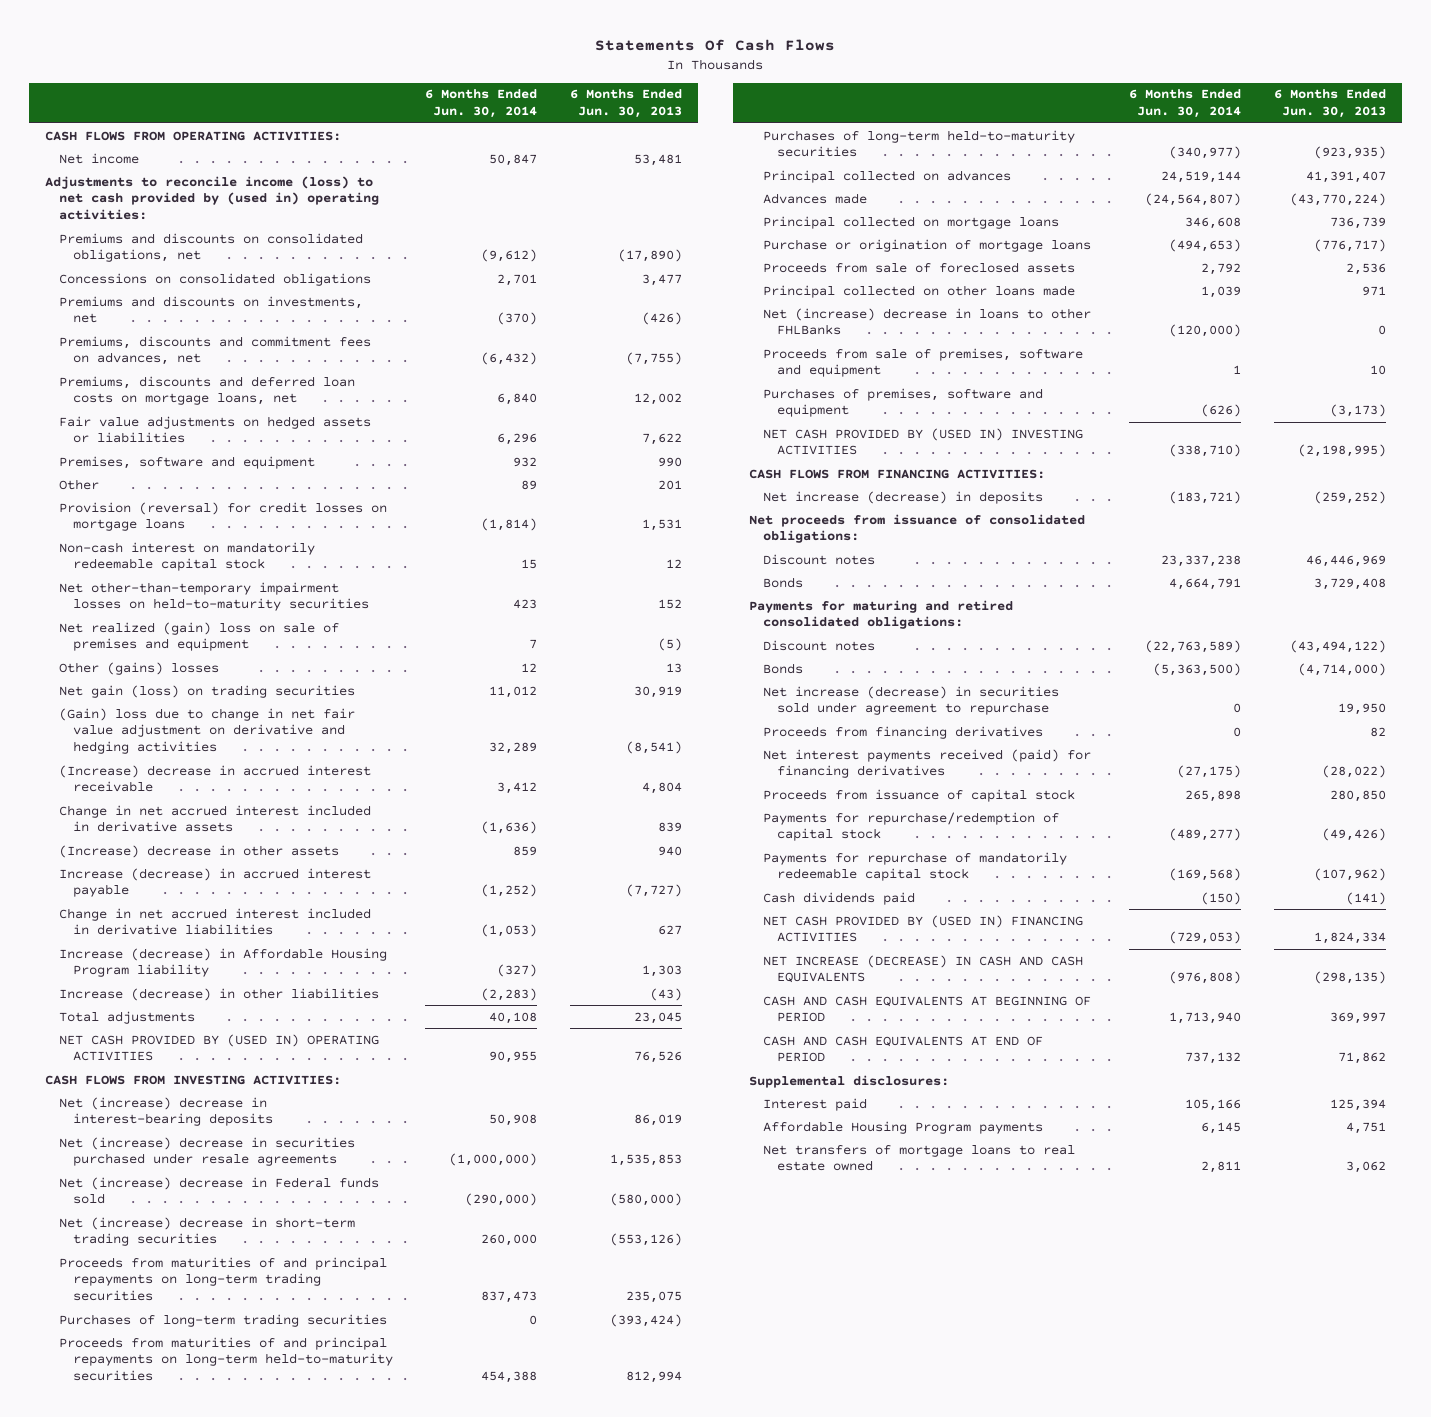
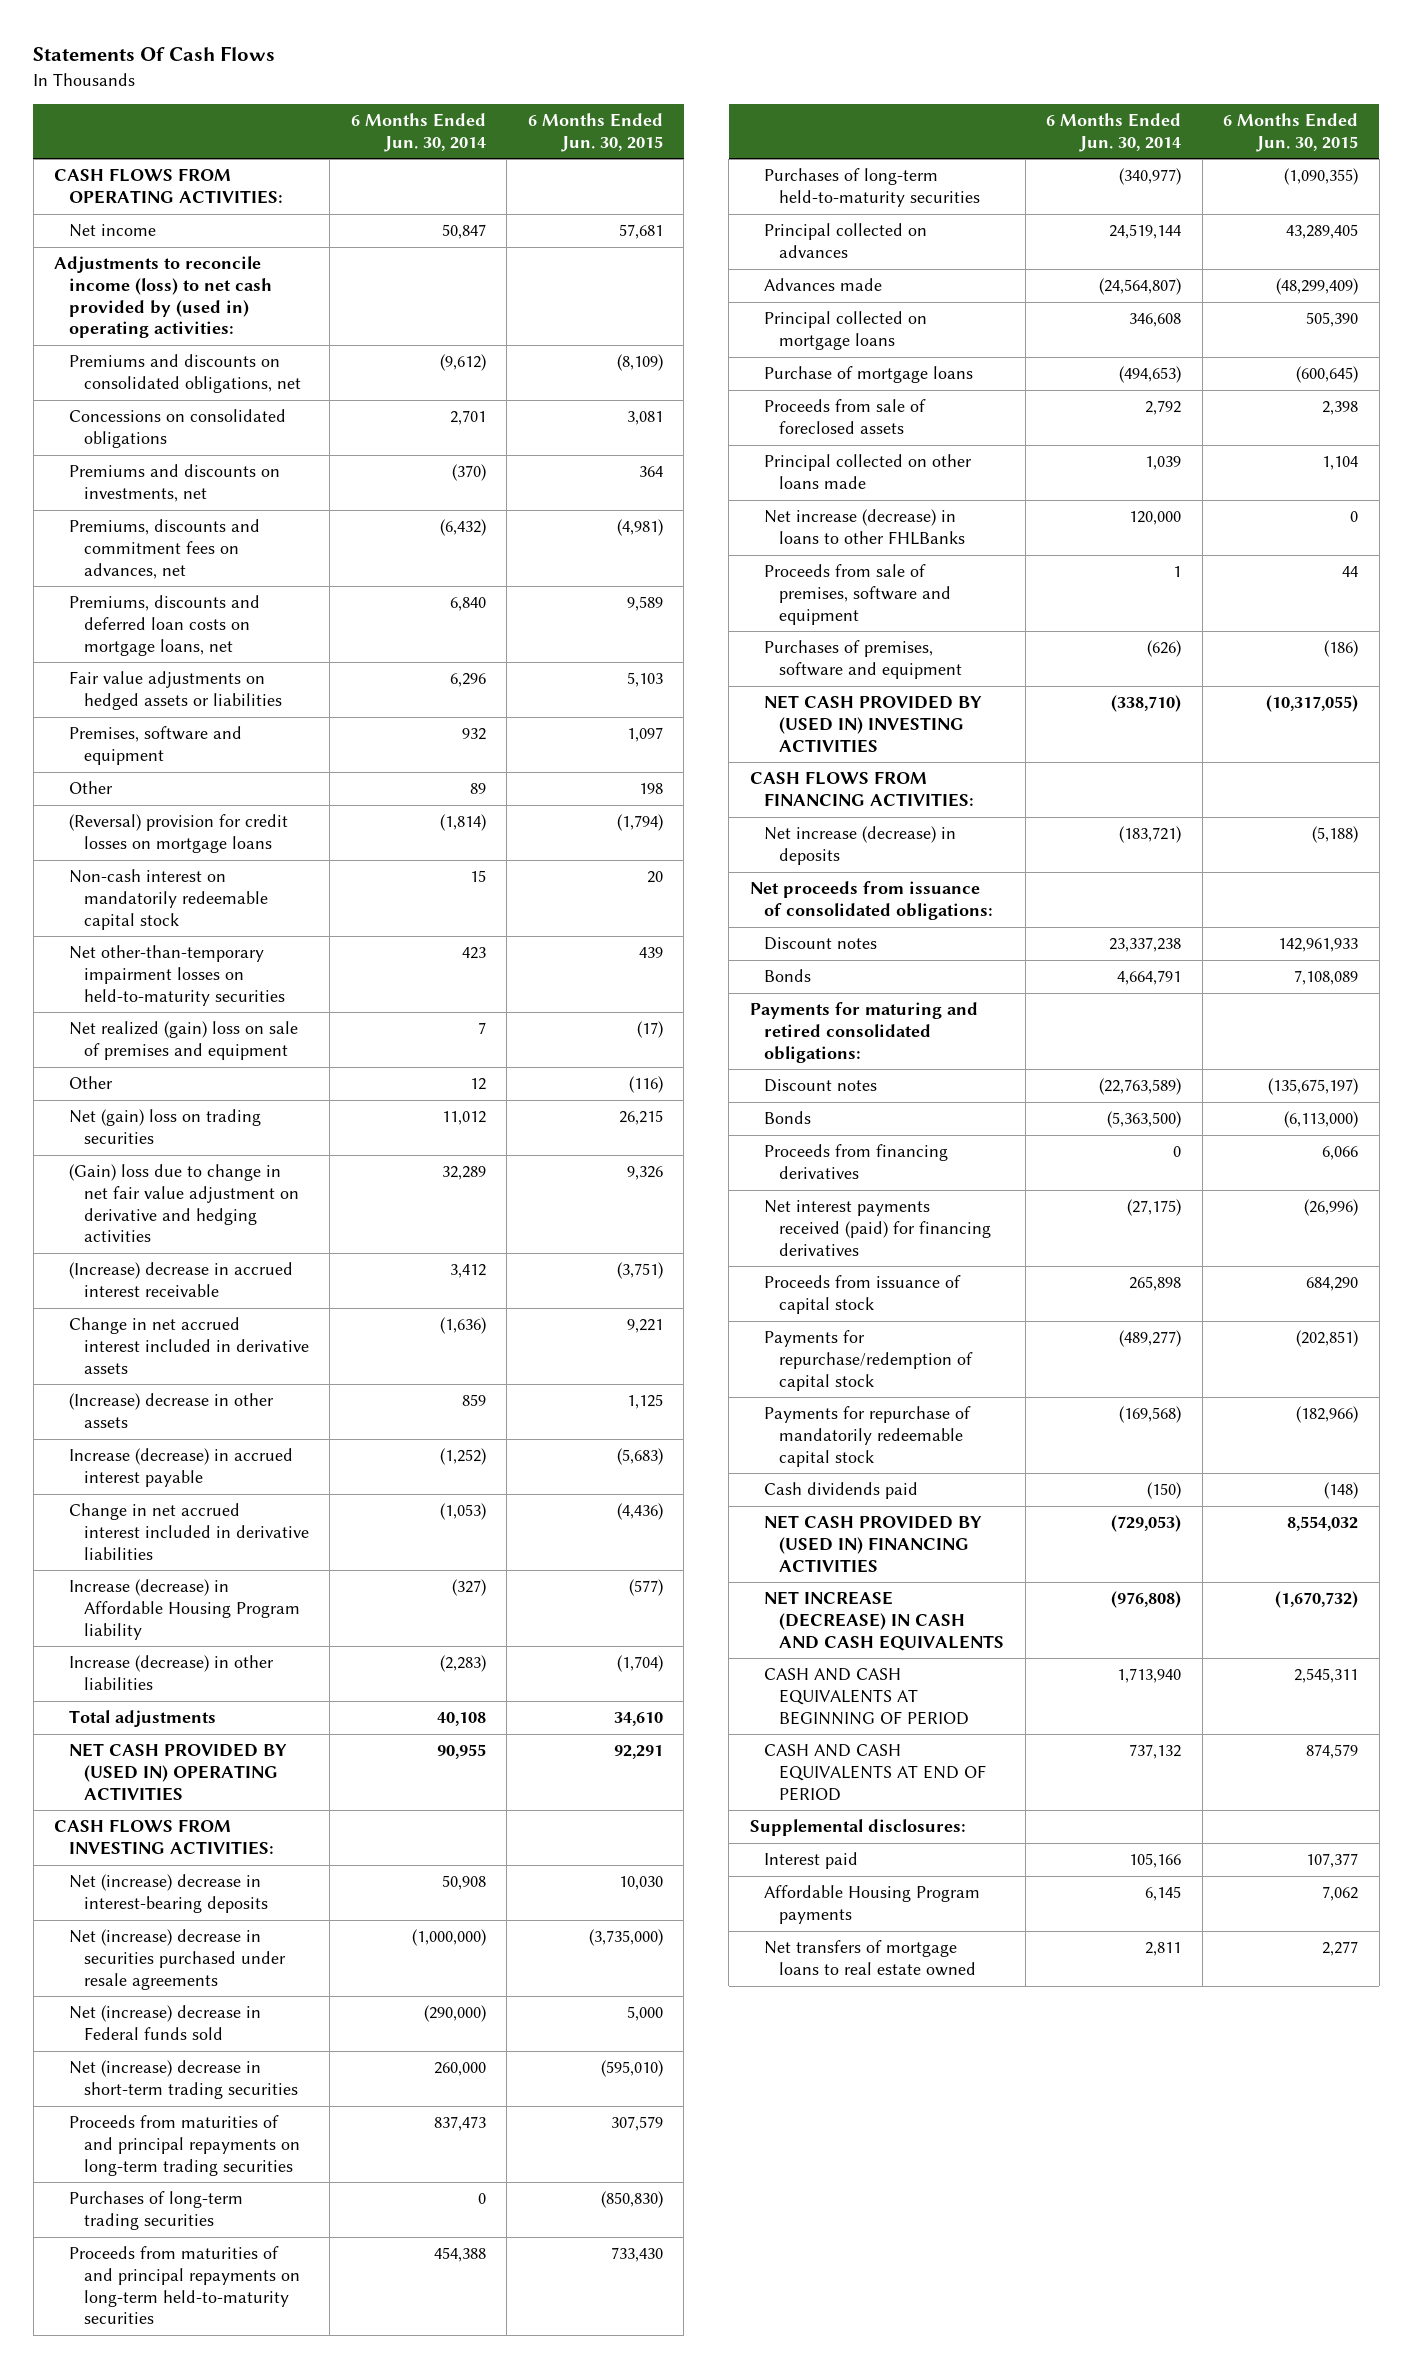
- | 6 Months Ended Jun. 30, 2014 | 6 Months Ended Jun. 30, 2013
+ | 6 Months Ended Jun. 30, 2014 | 6 Months Ended Jun. 30, 2015
- Provision (reversal) for credit losses on mortgage loans | (1,814) | 1,531
+ (Reversal) provision for credit losses on mortgage loans | (1,814) | (1,794)
- Other (gains) losses | 12 | 13
- Net gain (loss) on trading securities | 11,012 | 30,919
+ Other | 12 | (116)
+ Net (gain) loss on trading securities | 11,012 | 26,215
- Purchase or origination of mortgage loans | (494,653) | (776,717)
+ Purchase of mortgage loans | (494,653) | (600,645)
- Net (increase) decrease in loans to other FHLBanks | (120,000) | 0
+ Net increase (decrease) in loans to other FHLBanks | 120,000 | 0
- Net increase (decrease) in securities sold under agreement to repurchase | 0 | 19,950

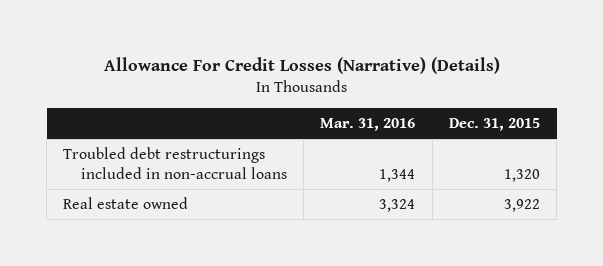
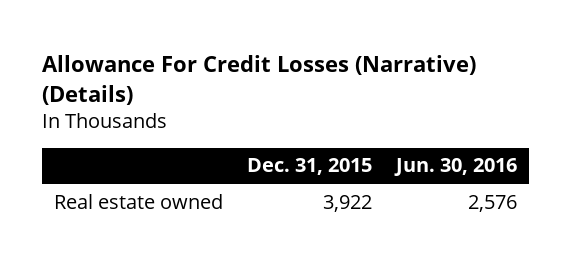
- | Mar. 31, 2016 | Dec. 31, 2015
+ | Dec. 31, 2015 | Jun. 30, 2016
- Troubled debt restructurings included in non-accrual loans | 1,344 | 1,320

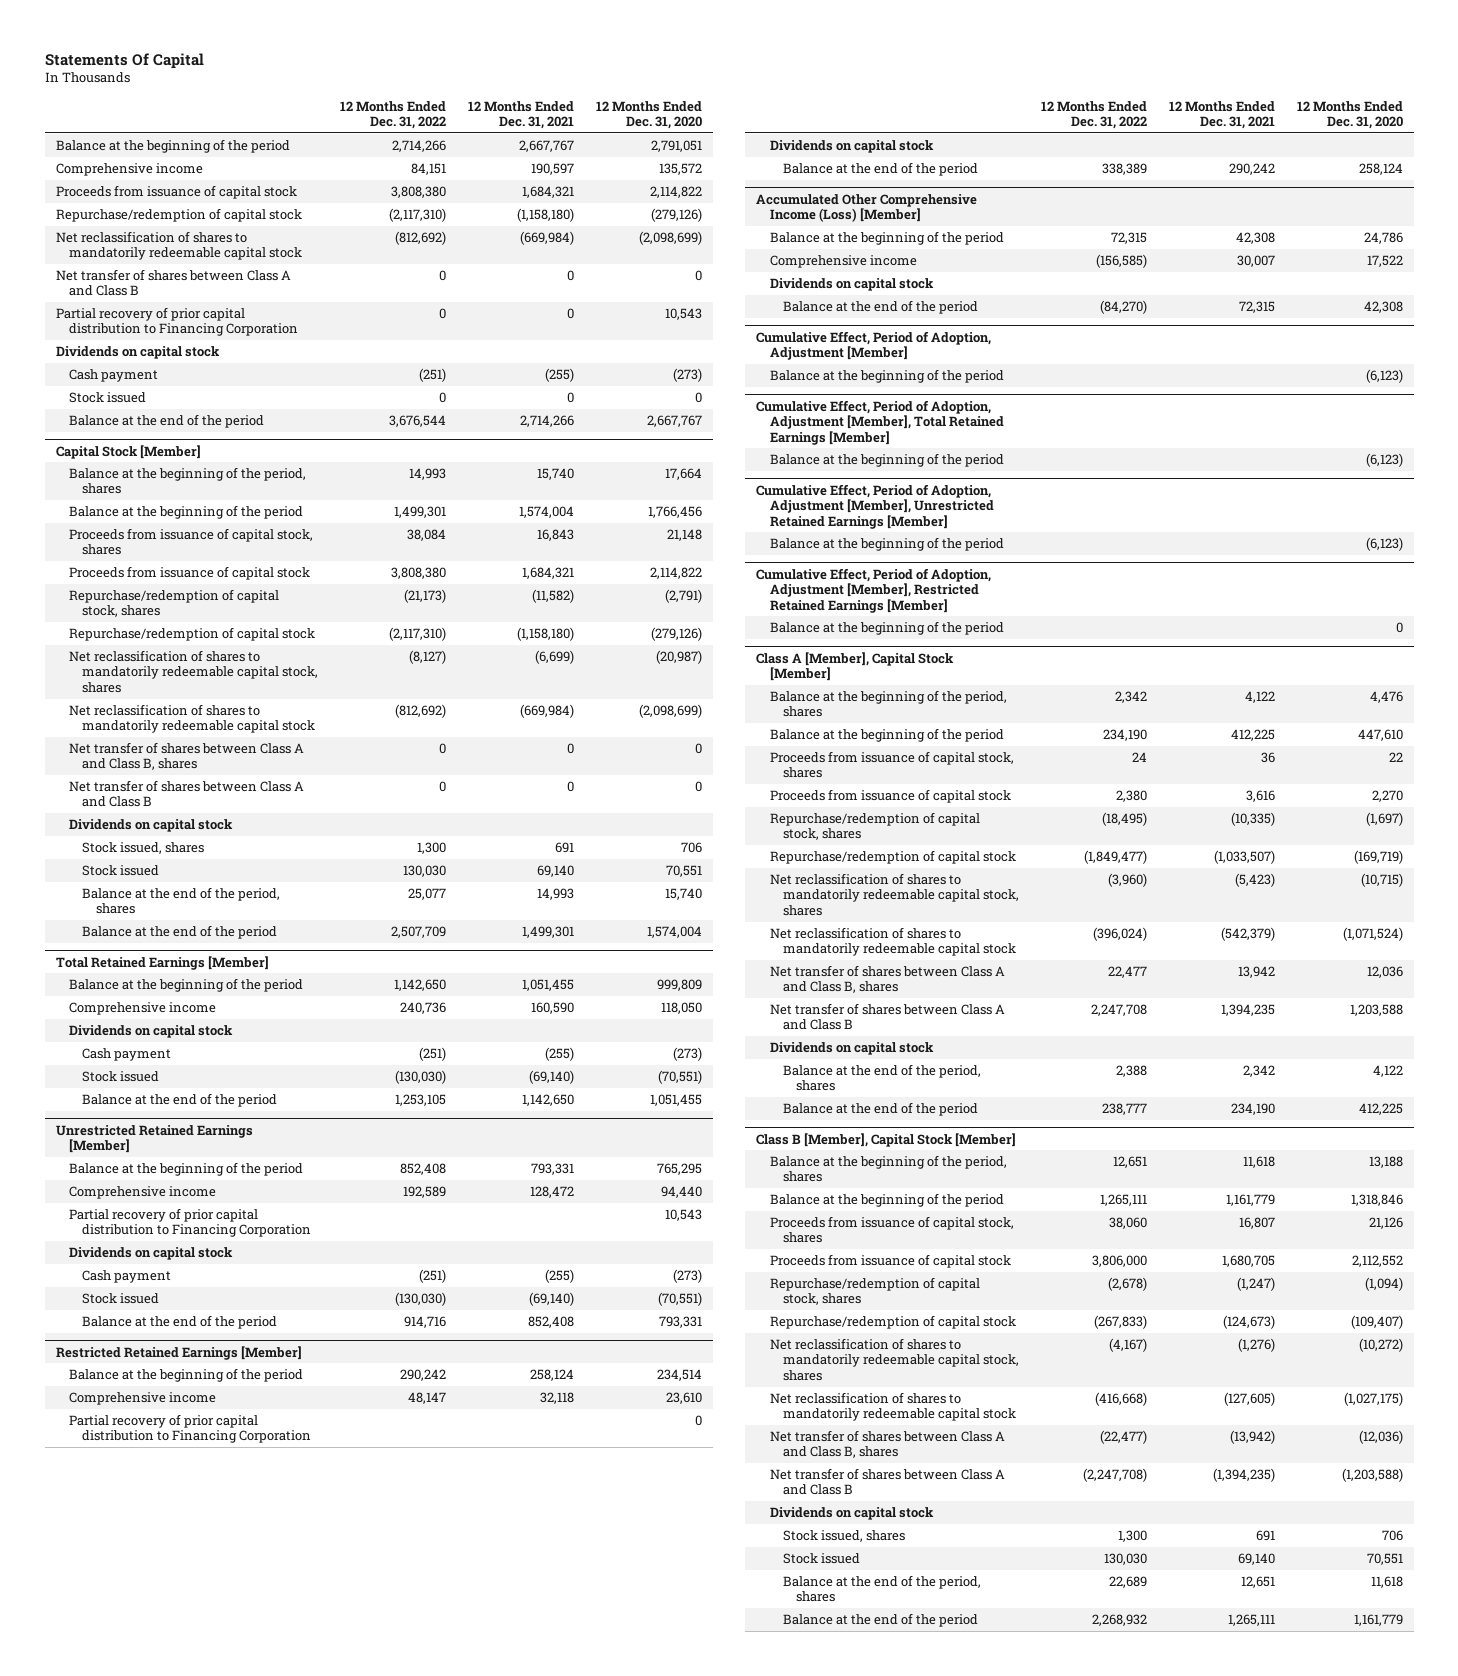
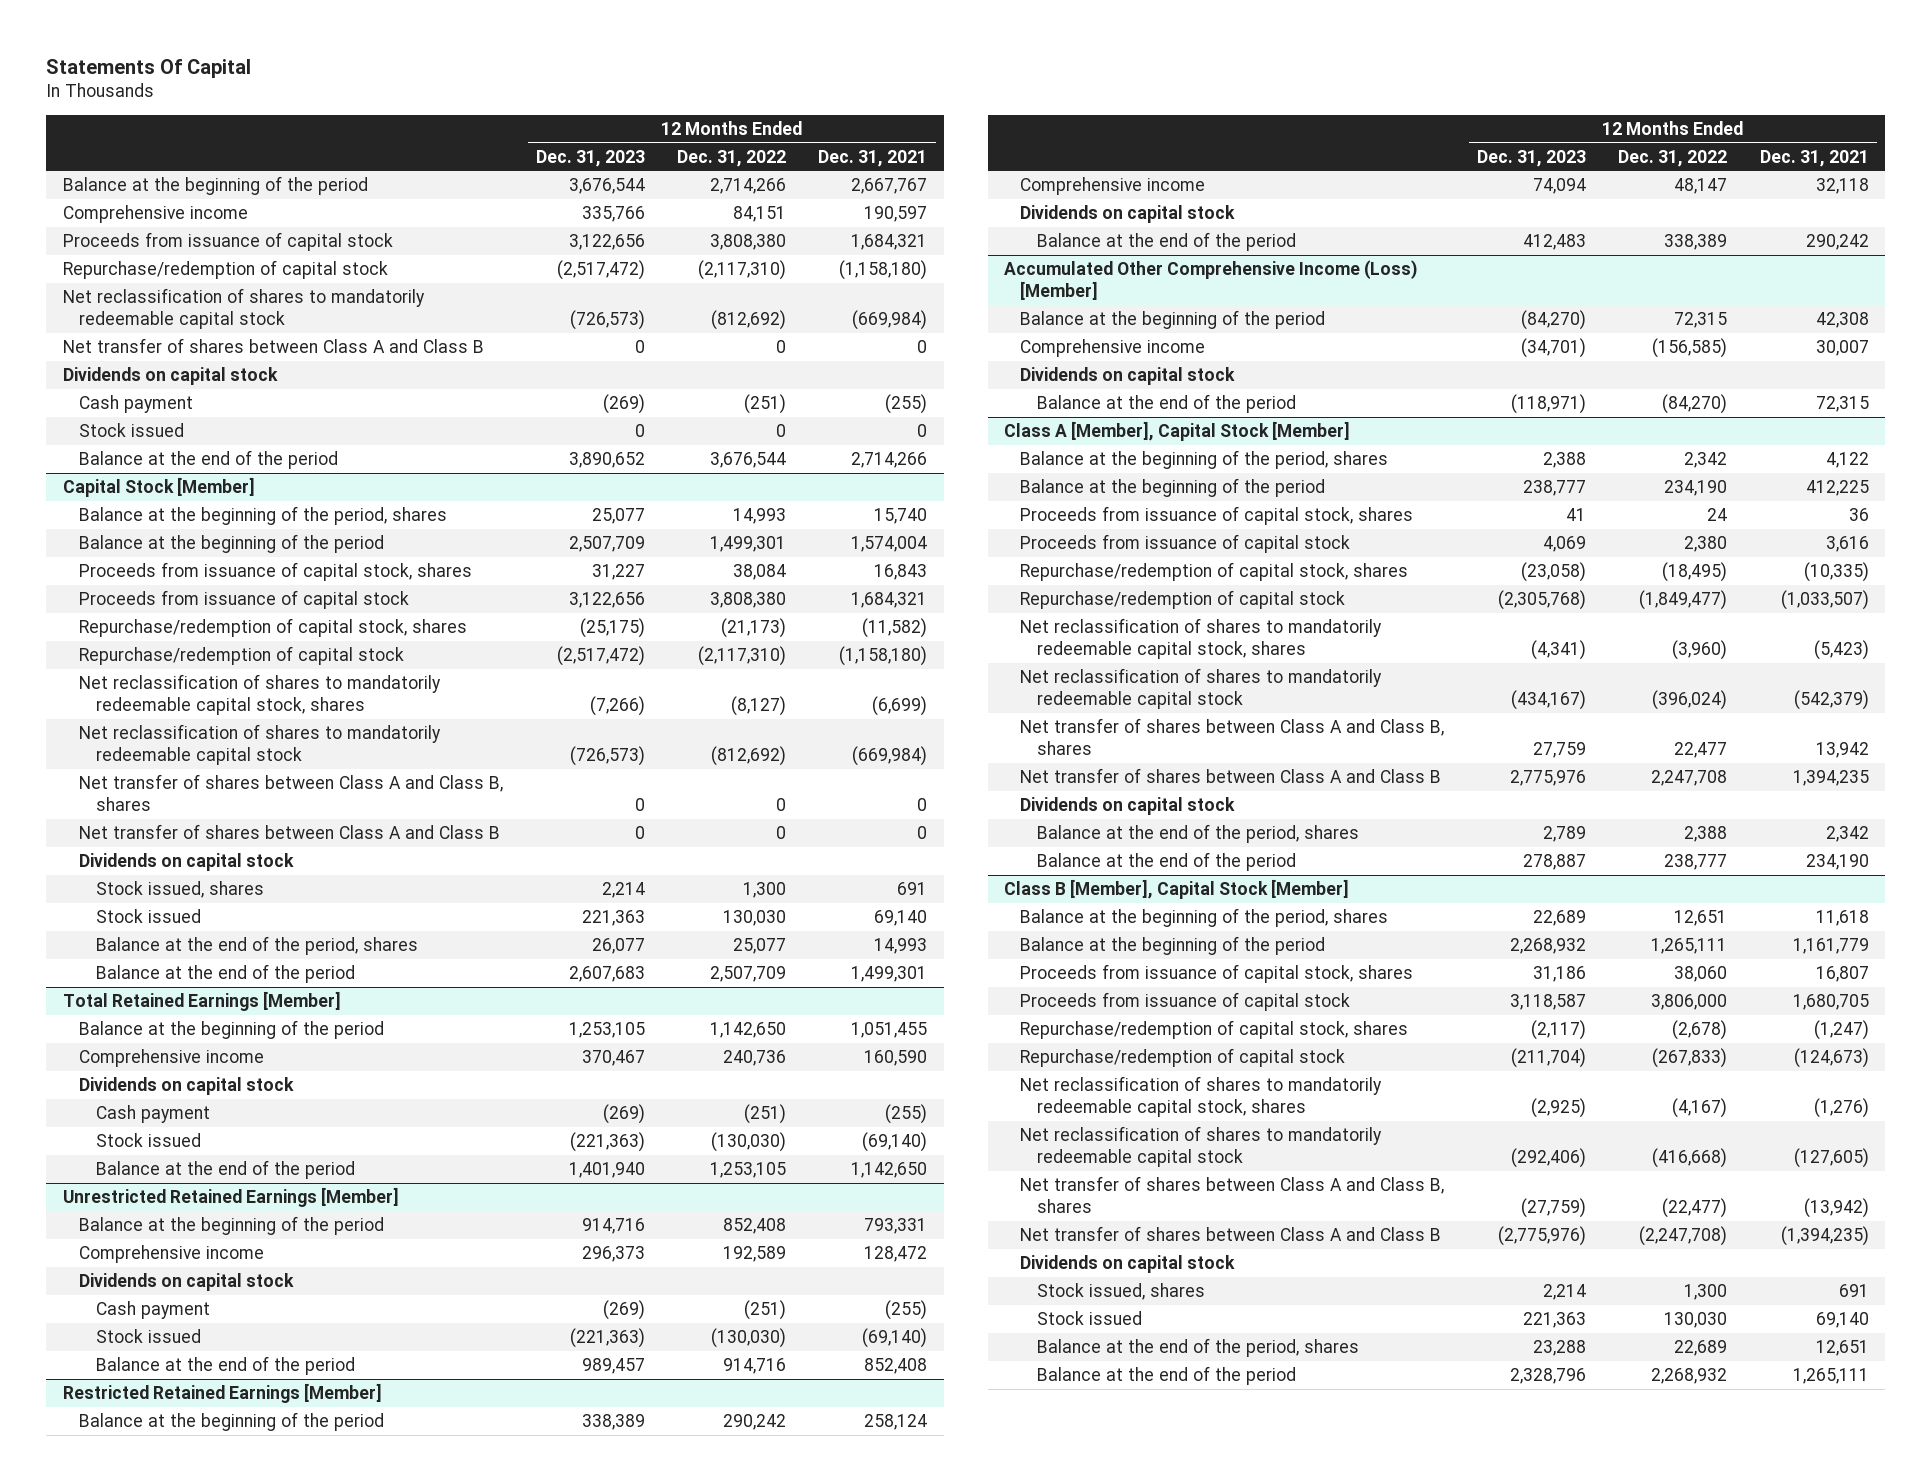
- | 12 Months Ended Dec. 31, 2022 | 12 Months Ended Dec. 31, 2021 | 12 Months Ended Dec. 31, 2020
+ | 12 Months Ended Dec. 31, 2023 | 12 Months Ended Dec. 31, 2022 | 12 Months Ended Dec. 31, 2021
- Partial recovery of prior capital distribution to Financing Corporation | 0 | 0 | 10,543
@ Unrestricted Retained Earnings [Member]
- Partial recovery of prior capital distribution to Financing Corporation | | | 10,543
@ Restricted Retained Earnings [Member]
- Partial recovery of prior capital distribution to Financing Corporation | | | 0
- Cumulative Effect, Period of Adoption, Adjustment [Member]
- Balance at the beginning of the period | | | (6,123)
- Cumulative Effect, Period of Adoption, Adjustment [Member], Total Retained Earnings [Member]
- Balance at the beginning of the period | | | (6,123)
- Cumulative Effect, Period of Adoption, Adjustment [Member], Unrestricted Retained Earnings [Member]
- Balance at the beginning of the period | | | (6,123)
- Cumulative Effect, Period of Adoption, Adjustment [Member], Restricted Retained Earnings [Member]
- Balance at the beginning of the period | | | 0

